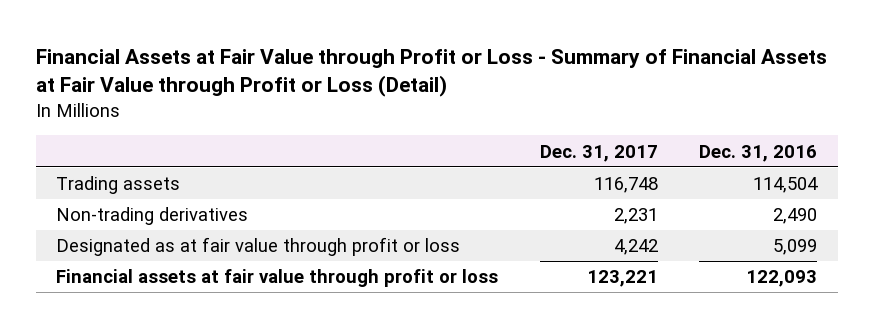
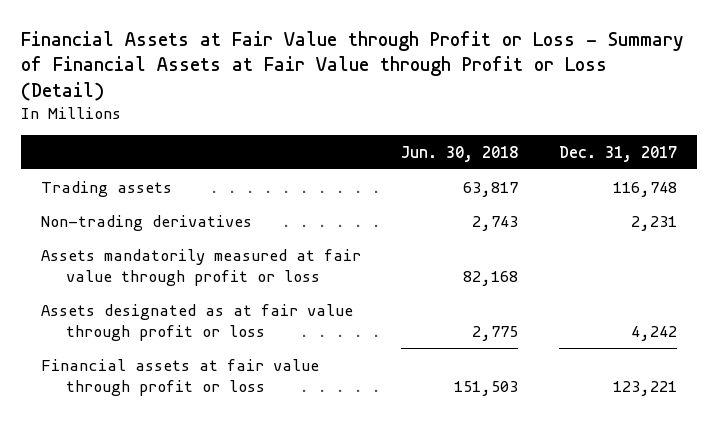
- | Dec. 31, 2017 | Dec. 31, 2016
+ | Jun. 30, 2018 | Dec. 31, 2017
- Designated as at fair value through profit or loss | 4,242 | 5,099
+ Assets mandatorily measured at fair value through profit or loss | 82,168 |
+ Assets designated as at fair value through profit or loss | 2,775 | 4,242

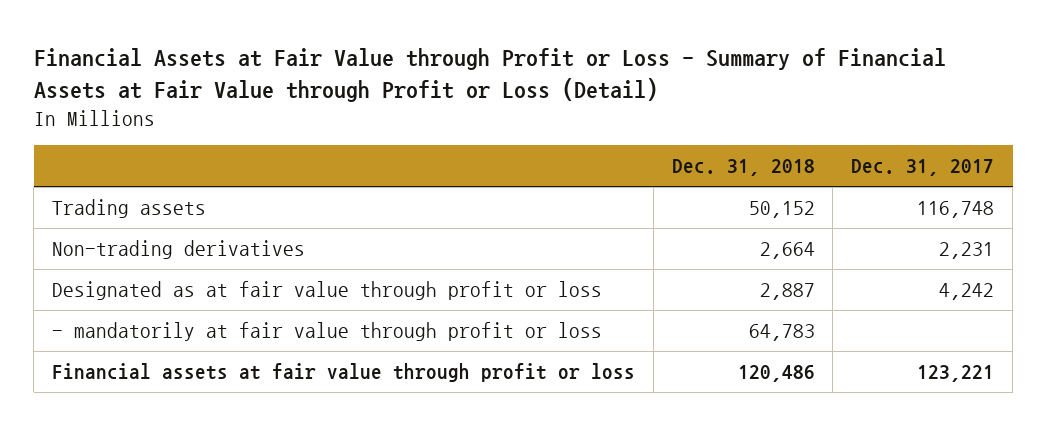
- | Jun. 30, 2018 | Dec. 31, 2017
+ | Dec. 31, 2018 | Dec. 31, 2017
- Assets mandatorily measured at fair value through profit or loss | 82,168 |
- Assets designated as at fair value through profit or loss | 2,775 | 4,242
+ Designated as at fair value through profit or loss | 2,887 | 4,242
+ - mandatorily at fair value through profit or loss | 64,783 |

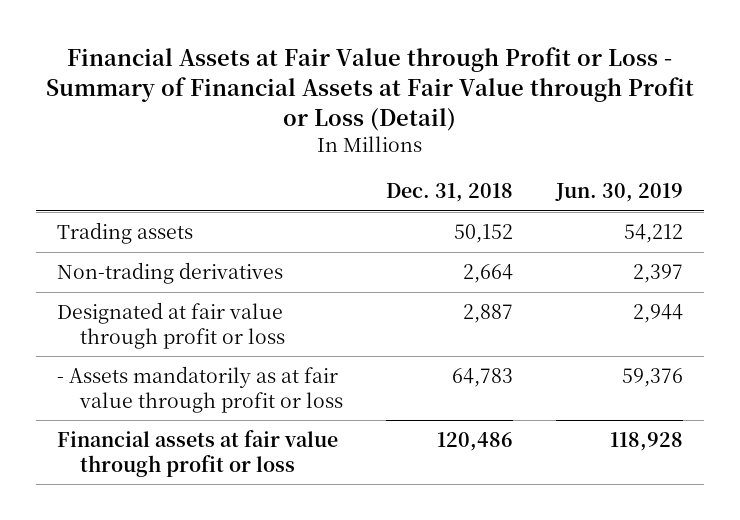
- | Dec. 31, 2018 | Dec. 31, 2017
+ | Dec. 31, 2018 | Jun. 30, 2019
- Designated as at fair value through profit or loss | 2,887 | 4,242
- - mandatorily at fair value through profit or loss | 64,783 |
+ Designated at fair value through profit or loss | 2,887 | 2,944
+ - Assets mandatorily as at fair value through profit or loss | 64,783 | 59,376

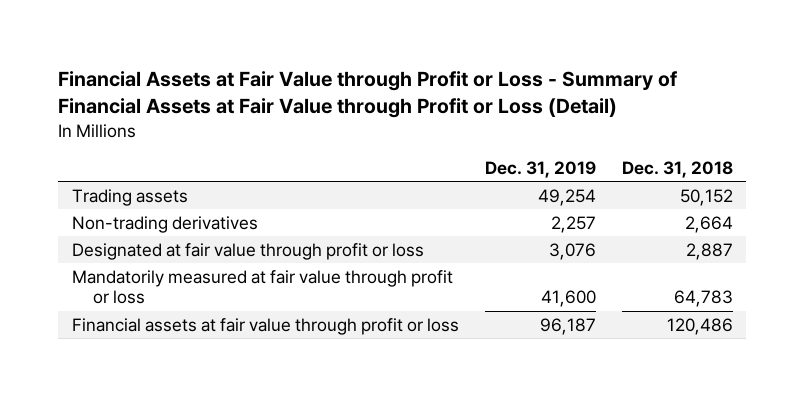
- | Dec. 31, 2018 | Jun. 30, 2019
+ | Dec. 31, 2019 | Dec. 31, 2018
- - Assets mandatorily as at fair value through profit or loss | 64,783 | 59,376
+ Mandatorily measured at fair value through profit or loss | 41,600 | 64,783

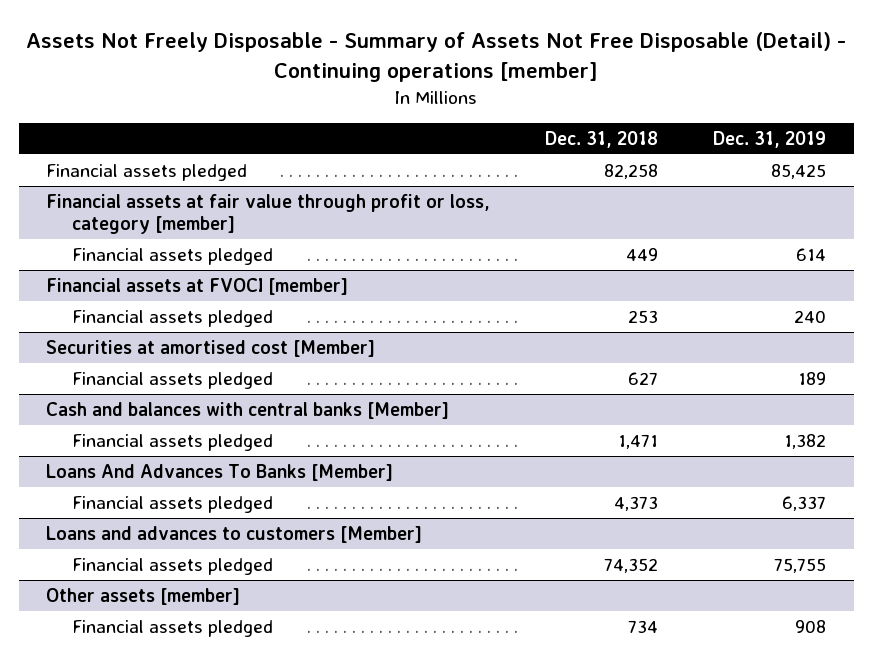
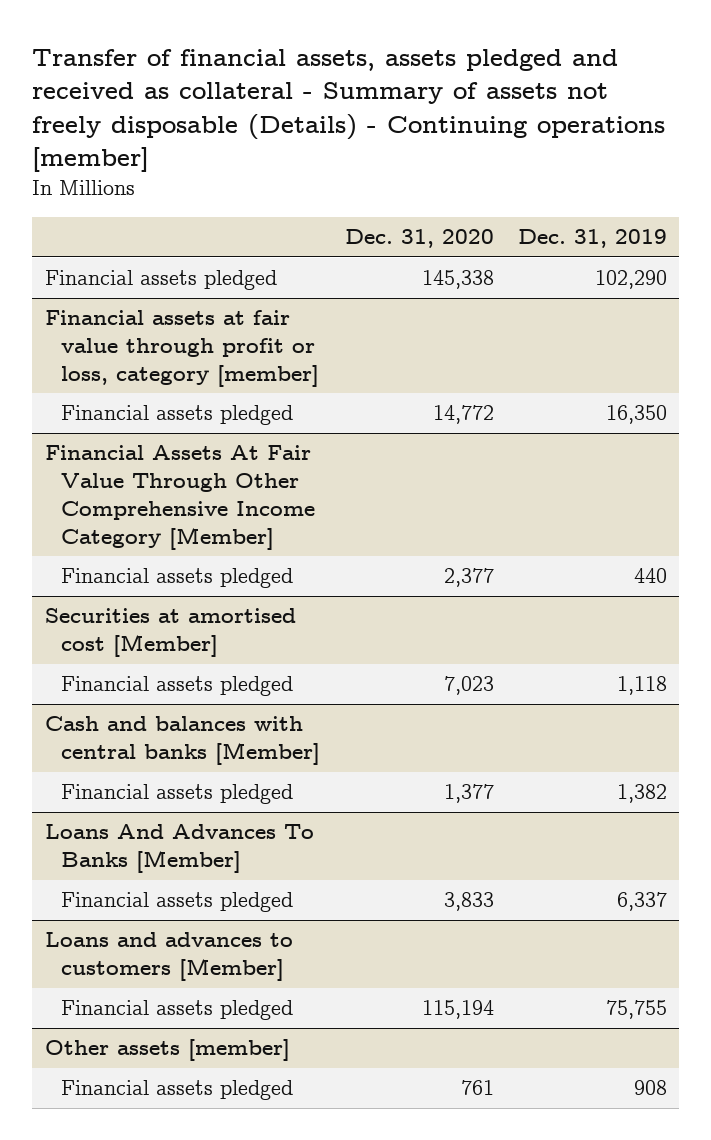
- Assets Not Freely Disposable - Summary of Assets Not Free Disposable (Detail) - Continuing operations [member]
+ Transfer of financial assets, assets pledged and received as collateral - Summary of assets not freely disposable (Details) - Continuing operations [member]
- | Dec. 31, 2018 | Dec. 31, 2019
+ | Dec. 31, 2020 | Dec. 31, 2019
- Financial assets pledged | 82,258 | 85,425
+ Financial assets pledged | 145,338 | 102,290
@ Financial assets at fair value through profit or loss, category [member]
- Financial assets pledged | 449 | 614
- Financial assets at FVOCI [member]
- Financial assets pledged | 253 | 240
@ Financial assets at fair value through profit or loss, category [member]
+ Financial assets pledged | 14,772 | 16,350
+ Financial Assets At Fair Value Through Other Comprehensive Income Category [Member]
+ Financial assets pledged | 2,377 | 440
@ Securities at amortised cost [Member]
- Financial assets pledged | 627 | 189
+ Financial assets pledged | 7,023 | 1,118

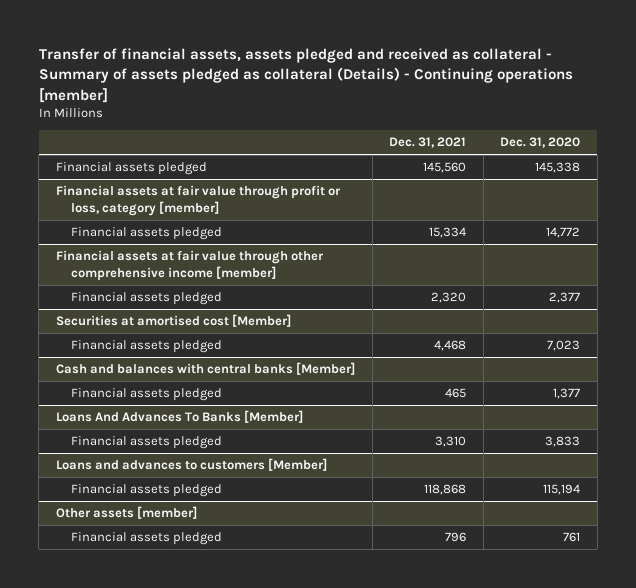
- Transfer of financial assets, assets pledged and received as collateral - Summary of assets not freely disposable (Details) - Continuing operations [member]
+ Transfer of financial assets, assets pledged and received as collateral - Summary of assets pledged as collateral (Details) - Continuing operations [member]
- | Dec. 31, 2020 | Dec. 31, 2019
+ | Dec. 31, 2021 | Dec. 31, 2020
- Financial Assets At Fair Value Through Other Comprehensive Income Category [Member]
+ Financial assets at fair value through other comprehensive income [member]

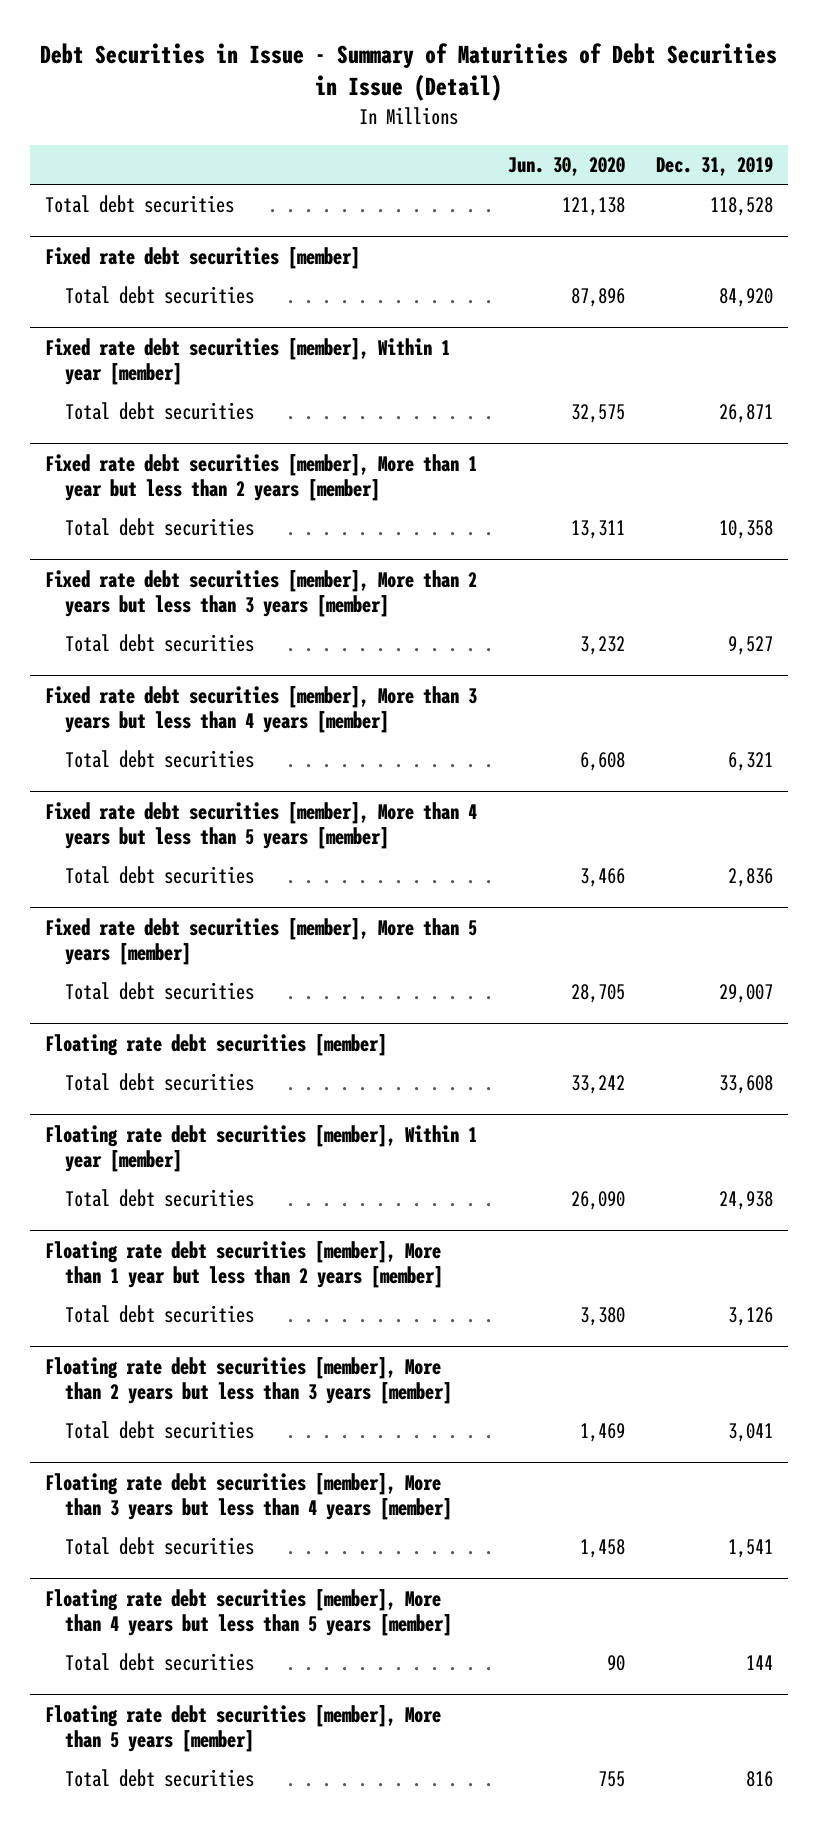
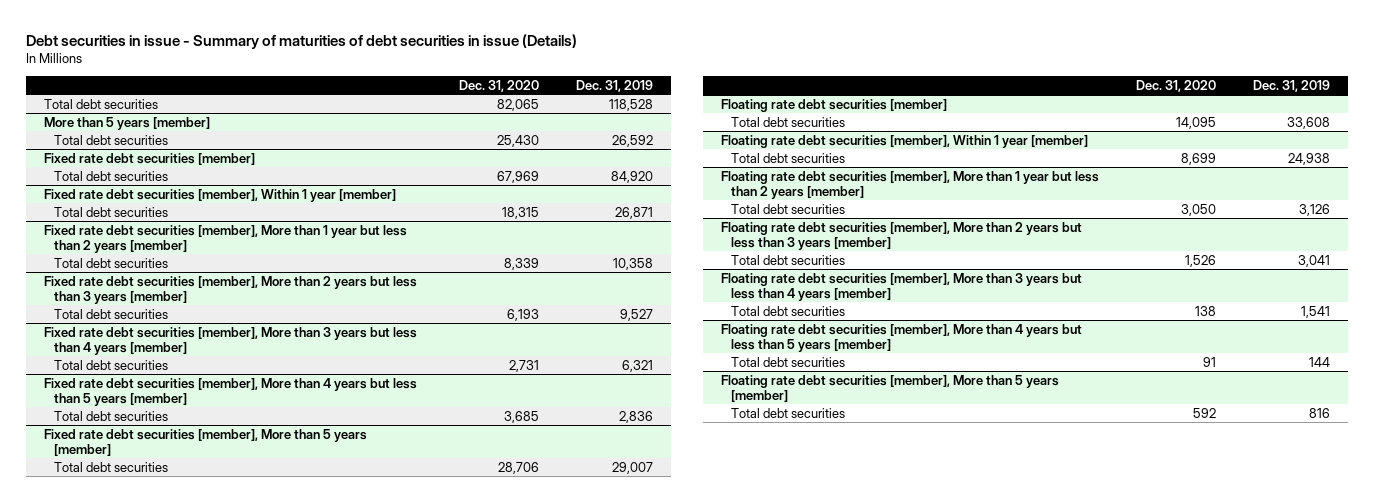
- Debt Securities in Issue - Summary of Maturities of Debt Securities in Issue (Detail)
+ Debt securities in issue - Summary of maturities of debt securities in issue (Details)
- | Jun. 30, 2020 | Dec. 31, 2019
+ | Dec. 31, 2020 | Dec. 31, 2019
+ More than 5 years [member]
+ Total debt securities | 25,430 | 26,592

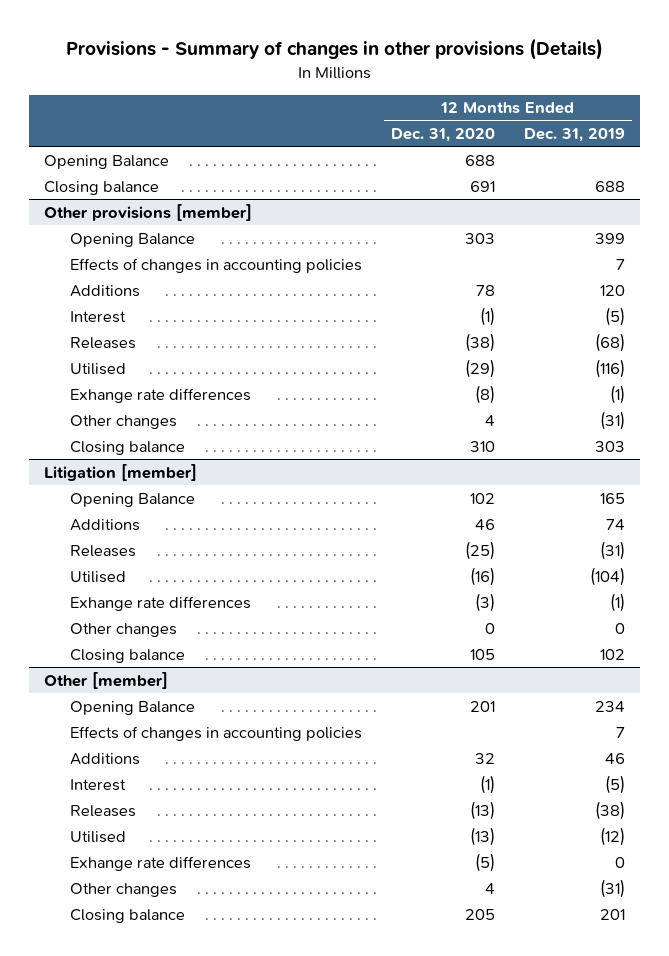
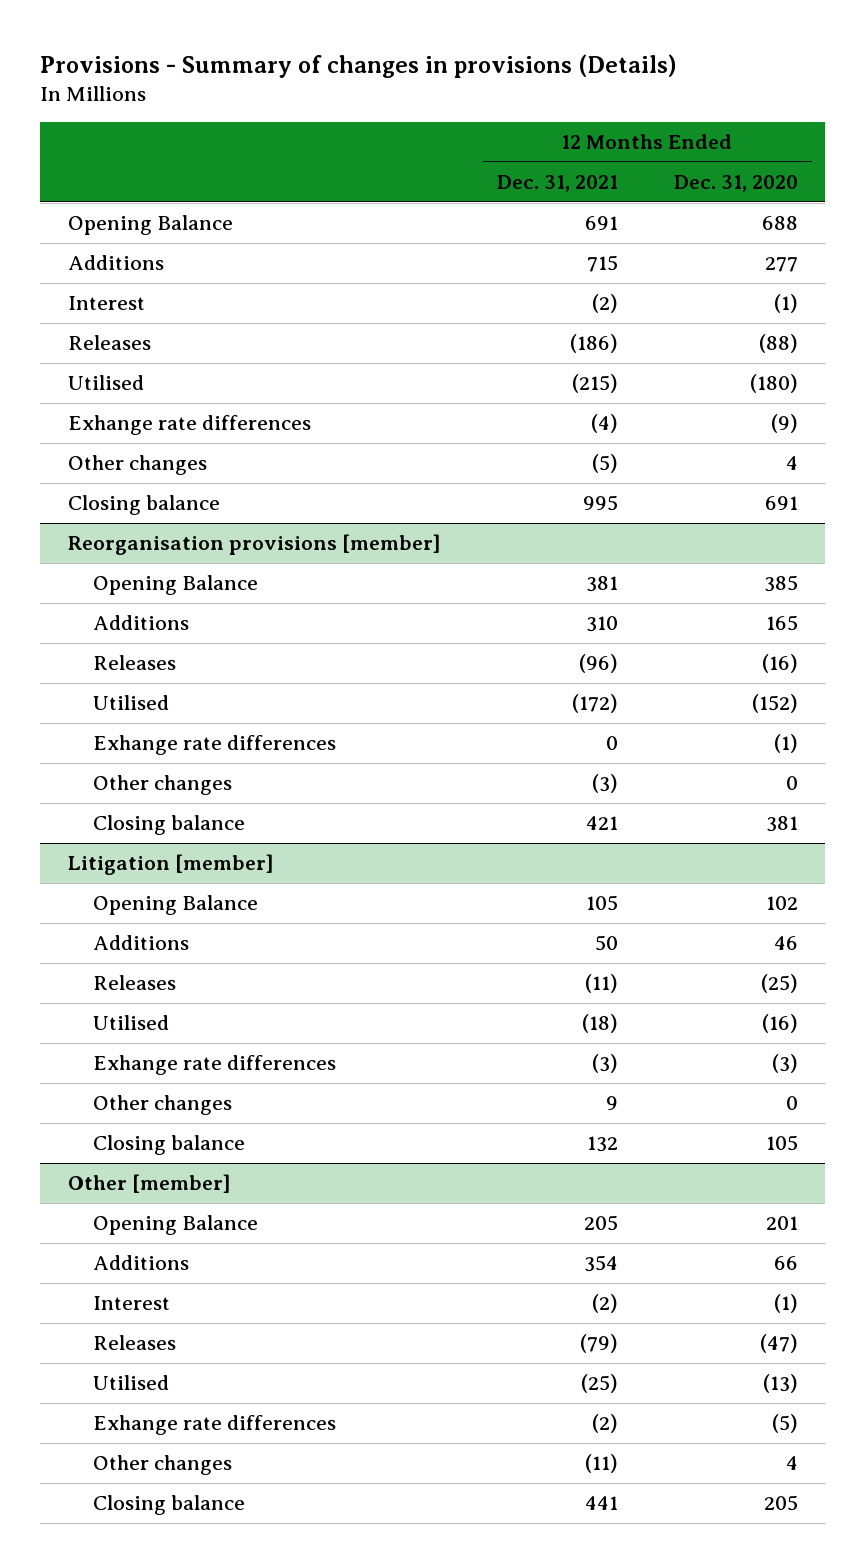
- Provisions - Summary of changes in other provisions (Details)
+ Provisions - Summary of changes in provisions (Details)
- | 12 Months Ended Dec. 31, 2020 | 12 Months Ended Dec. 31, 2019
+ | 12 Months Ended Dec. 31, 2021 | 12 Months Ended Dec. 31, 2020
- Other provisions [member]
- Opening Balance | 303 | 399
- Effects of changes in accounting policies | | 7
- Additions | 78 | 120
+ Additions | 715 | 277
- Releases | (38) | (68)
- Utilised | (29) | (116)
- Exhange rate differences | (8) | (1)
+ Releases | (186) | (88)
+ Utilised | (215) | (180)
+ Exhange rate differences | (4) | (9)
- Closing balance | 310 | 303
moved down: Closing balance | 995 | 691
+ Reorganisation provisions [member]
+ Opening Balance | 381 | 385
+ Additions | 310 | 165
+ Releases | (96) | (16)
+ Utilised | (172) | (152)
+ Exhange rate differences | 0 | (1)
+ Other changes | (3) | 0
+ Closing balance | 421 | 381
@ Other [member]
- Effects of changes in accounting policies | | 7
- Additions | 32 | 46
+ Additions | 354 | 66
- Releases | (13) | (38)
+ Releases | (79) | (47)

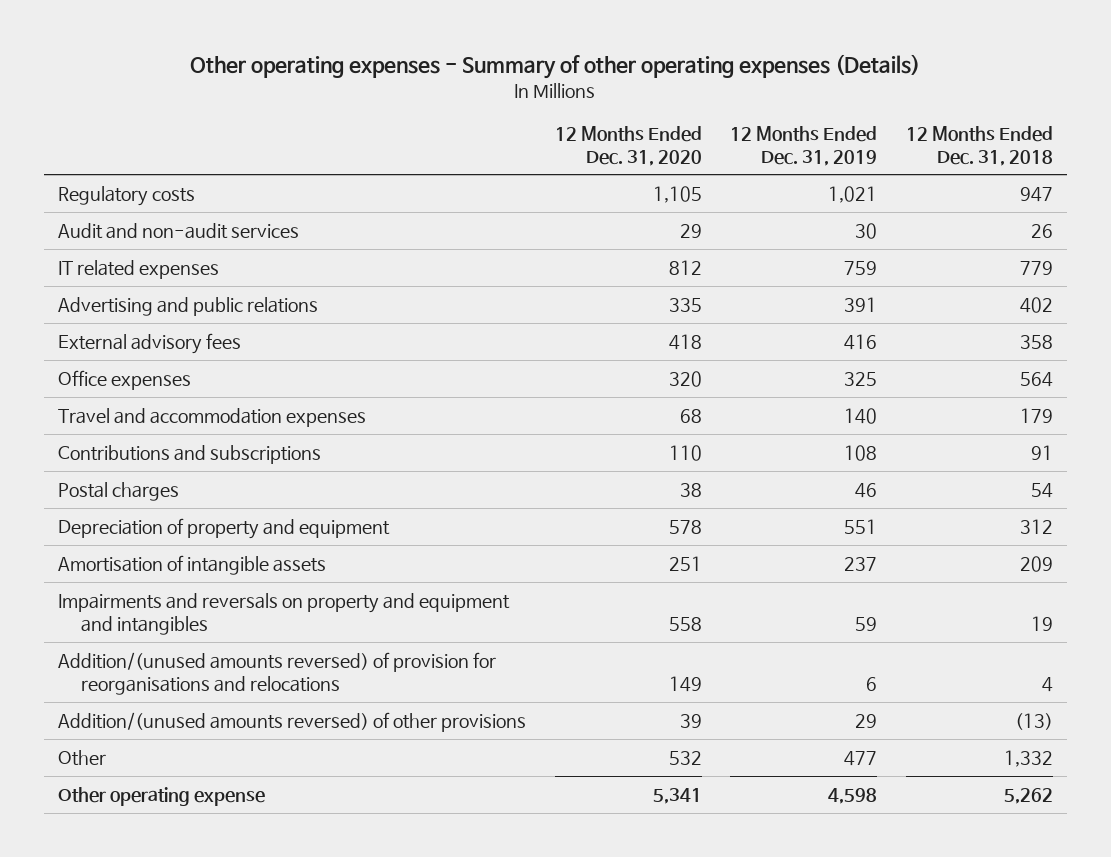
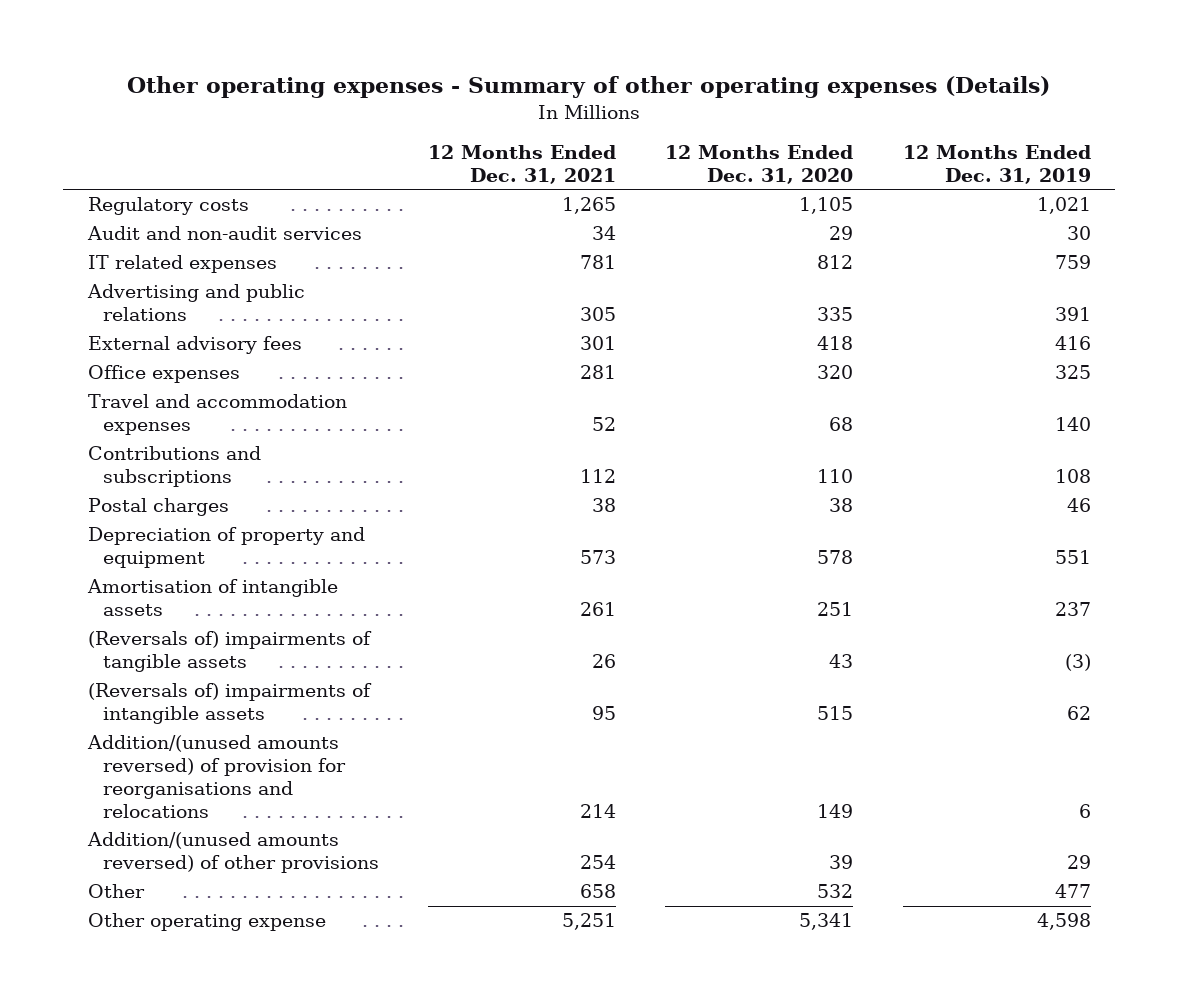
- | 12 Months Ended Dec. 31, 2020 | 12 Months Ended Dec. 31, 2019 | 12 Months Ended Dec. 31, 2018
+ | 12 Months Ended Dec. 31, 2021 | 12 Months Ended Dec. 31, 2020 | 12 Months Ended Dec. 31, 2019
- Impairments and reversals on property and equipment and intangibles | 558 | 59 | 19
+ (Reversals of) impairments of tangible assets | 26 | 43 | (3)
+ (Reversals of) impairments of intangible assets | 95 | 515 | 62

